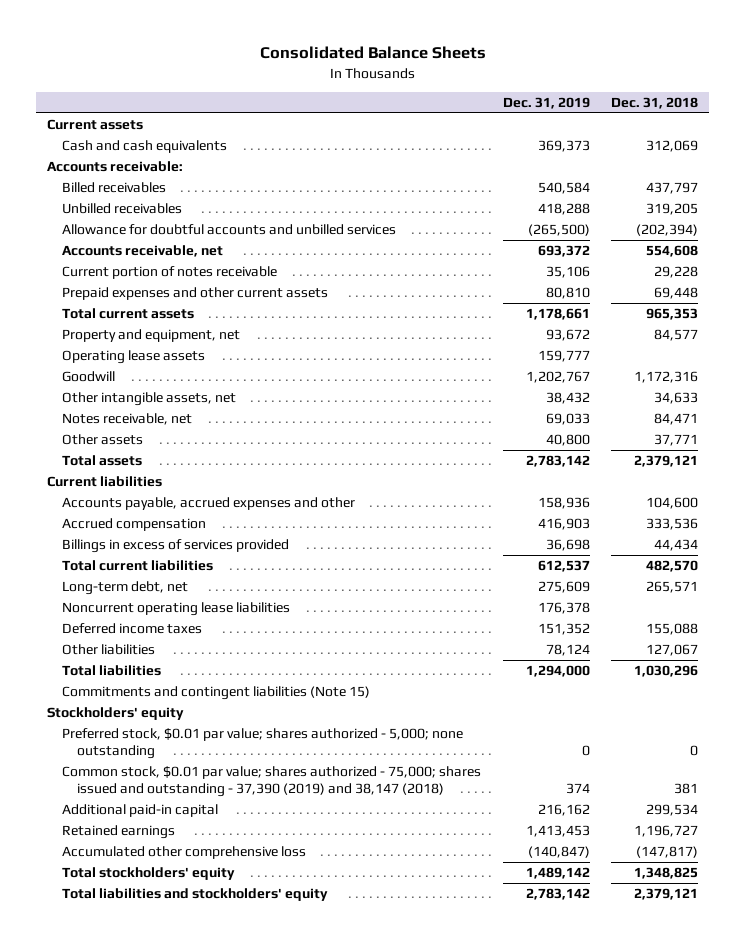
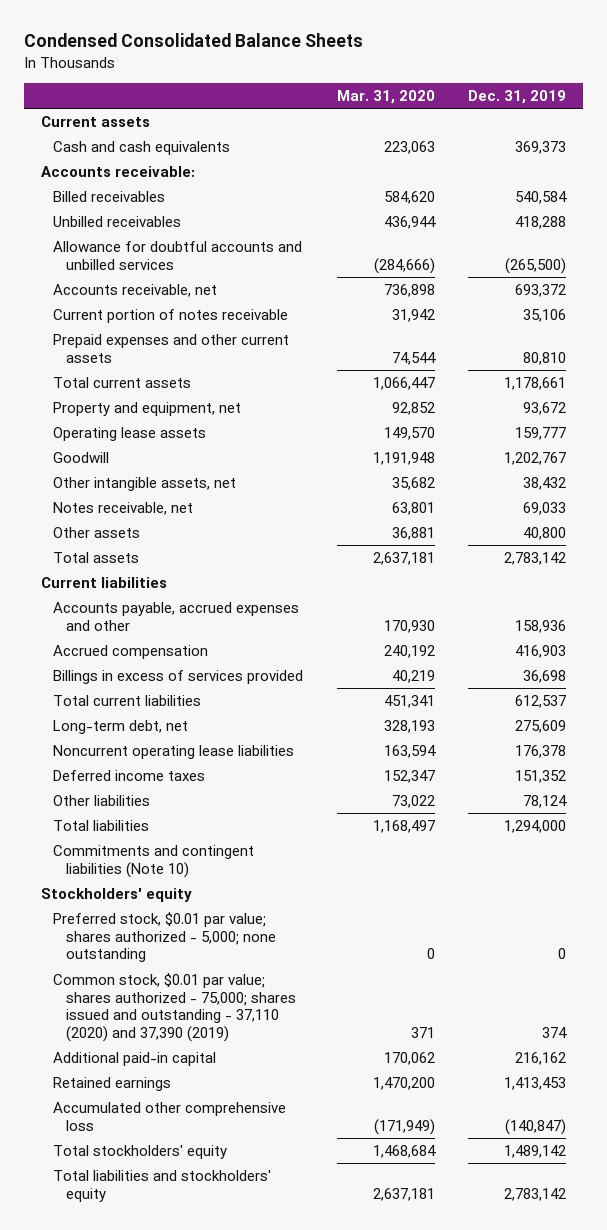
- Consolidated Balance Sheets
+ Condensed Consolidated Balance Sheets
- | Dec. 31, 2019 | Dec. 31, 2018
+ | Mar. 31, 2020 | Dec. 31, 2019
- Commitments and contingent liabilities (Note 15)
+ Commitments and contingent liabilities (Note 10)
- Common stock, $0.01 par value; shares authorized - 75,000; shares issued and outstanding - 37,390 (2019) and 38,147 (2018) | 374 | 381
+ Common stock, $0.01 par value; shares authorized - 75,000; shares issued and outstanding - 37,110 (2020) and 37,390 (2019) | 371 | 374

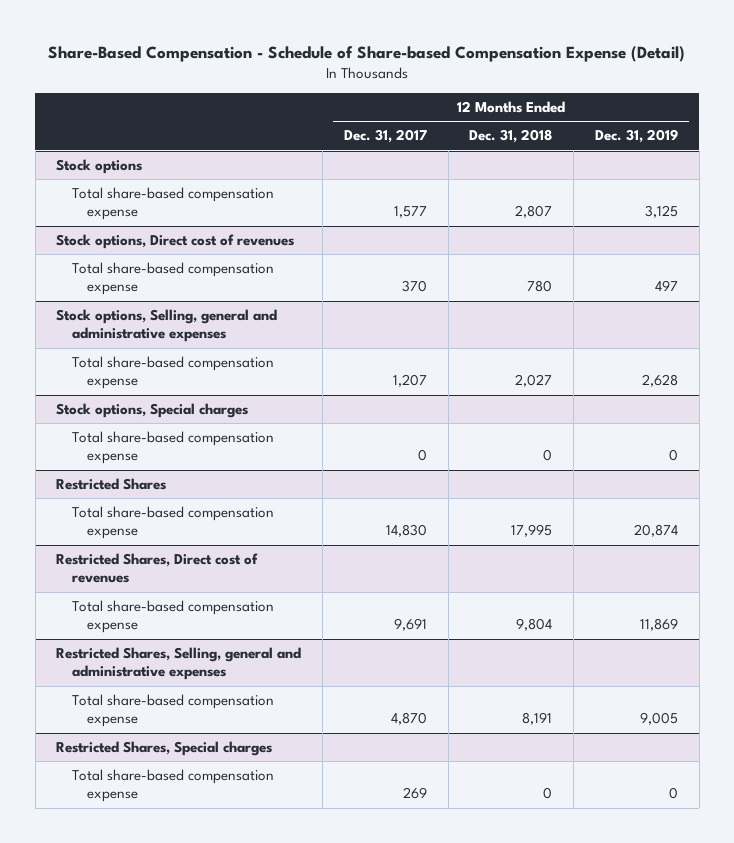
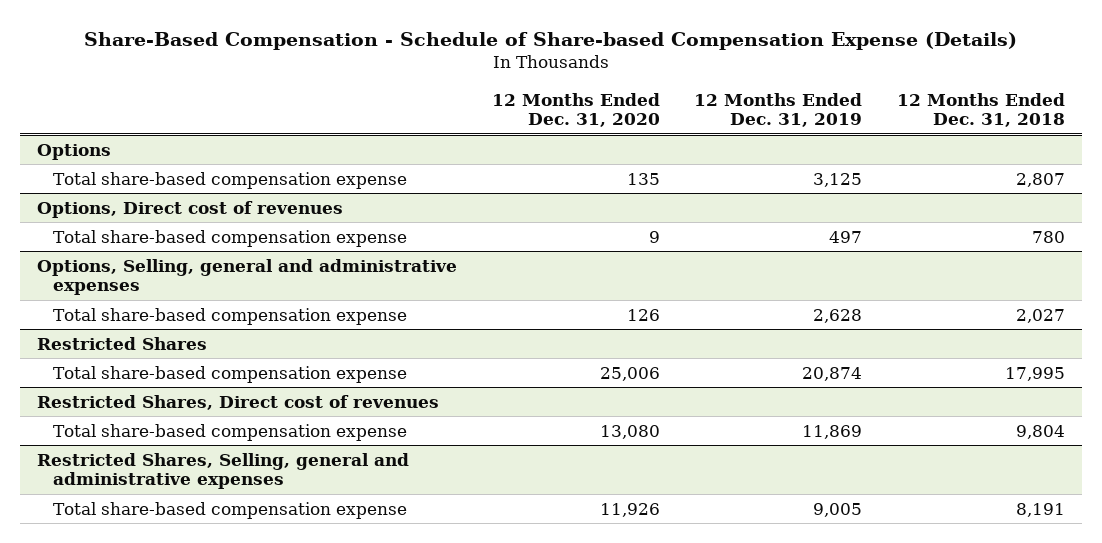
- Share-Based Compensation - Schedule of Share-based Compensation Expense (Detail)
+ Share-Based Compensation - Schedule of Share-based Compensation Expense (Details)
- | 12 Months Ended Dec. 31, 2017 | 12 Months Ended Dec. 31, 2018 | 12 Months Ended Dec. 31, 2019
+ | 12 Months Ended Dec. 31, 2020 | 12 Months Ended Dec. 31, 2019 | 12 Months Ended Dec. 31, 2018
- Stock options
+ Options
- Stock options, Direct cost of revenues
+ Options, Direct cost of revenues
- Stock options, Selling, general and administrative expenses
+ Options, Selling, general and administrative expenses
- Stock options, Special charges
- Total share-based compensation expense | 0 | 0 | 0
- Restricted Shares, Special charges
- Total share-based compensation expense | 269 | 0 | 0

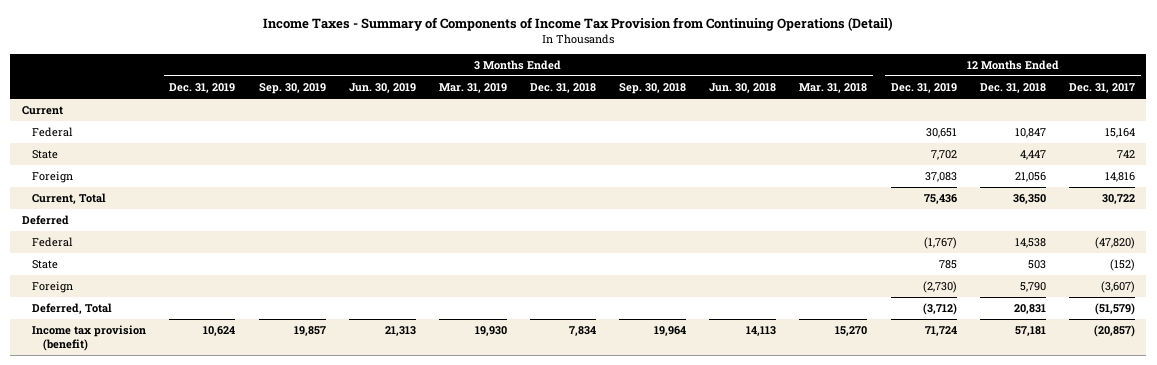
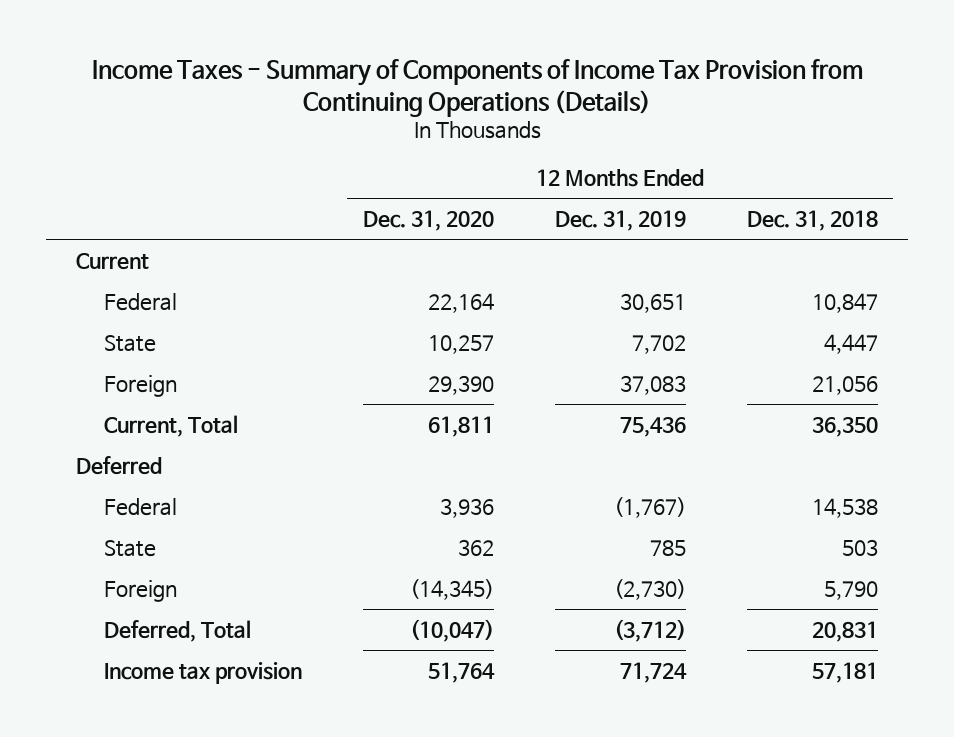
- Income Taxes - Summary of Components of Income Tax Provision from Continuing Operations (Detail)
+ Income Taxes - Summary of Components of Income Tax Provision from Continuing Operations (Details)
- | 3 Months Ended Dec. 31, 2019 | 3 Months Ended Sep. 30, 2019 | 3 Months Ended Jun. 30, 2019 | 3 Months Ended Mar. 31, 2019 | 3 Months Ended Dec. 31, 2018 | 3 Months Ended Sep. 30, 2018 | 3 Months Ended Jun. 30, 2018 | 3 Months Ended Mar. 31, 2018 | 12 Months Ended Dec. 31, 2019 | 12 Months Ended Dec. 31, 2018 | 12 Months Ended Dec. 31, 2017
+ | 12 Months Ended Dec. 31, 2020 | 12 Months Ended Dec. 31, 2019 | 12 Months Ended Dec. 31, 2018
- Income tax provision (benefit) | 10,624 | 19,857 | 21,313 | 19,930 | 7,834 | 19,964 | 14,113 | 15,270 | 71,724 | 57,181 | (20,857)
+ Income tax provision | 51,764 | 71,724 | 57,181

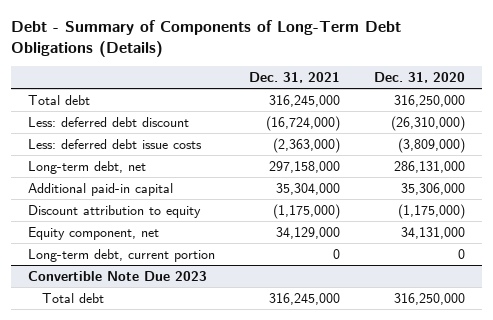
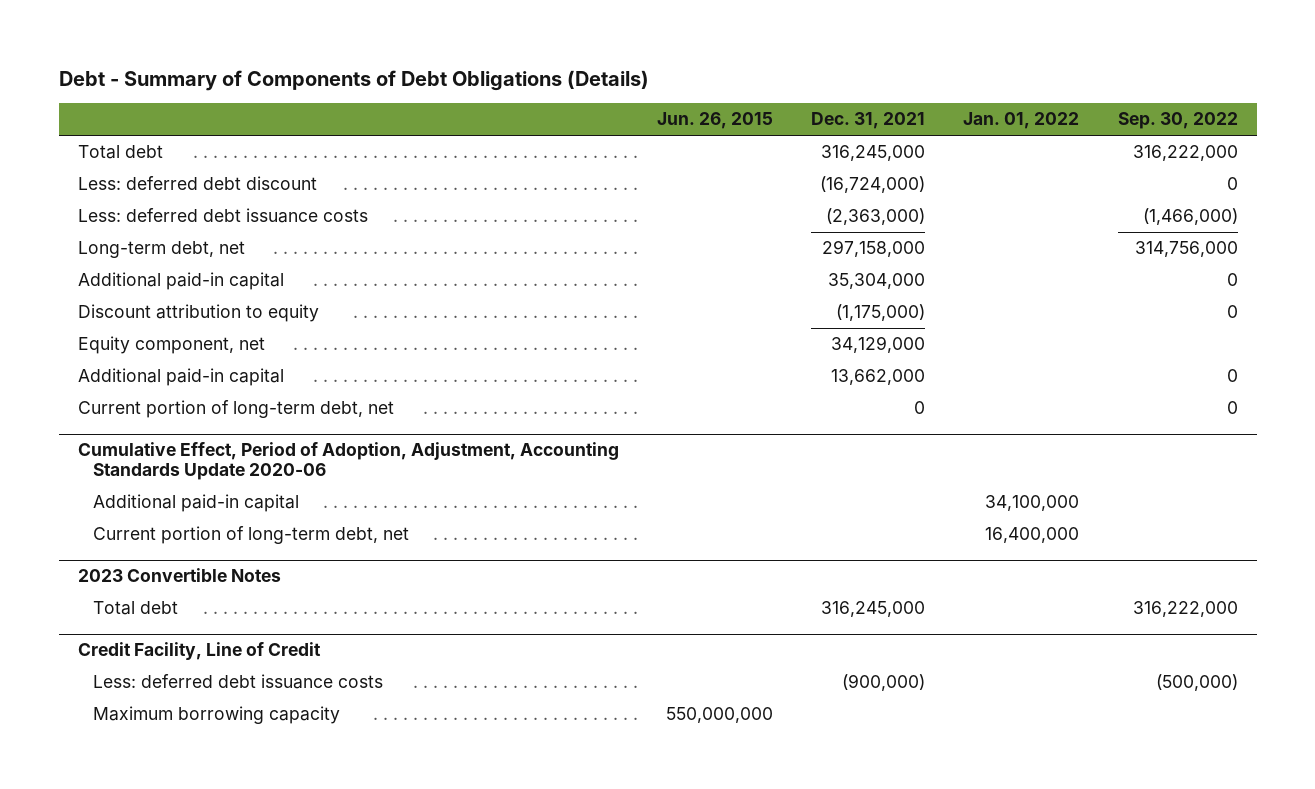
- Debt - Summary of Components of Long-Term Debt Obligations (Details)
+ Debt - Summary of Components of Debt Obligations (Details)
- | Dec. 31, 2021 | Dec. 31, 2020
+ | Jun. 26, 2015 | Dec. 31, 2021 | Jan. 01, 2022 | Sep. 30, 2022
- Less: deferred debt issue costs | (2,363,000) | (3,809,000)
+ Less: deferred debt issuance costs | | (2,363,000) | | (1,466,000)
- Long-term debt, current portion | 0 | 0
- Convertible Note Due 2023
+ Additional paid-in capital | | 13,662,000 | | 0
+ Current portion of long-term debt, net | | 0 | | 0
+ Cumulative Effect, Period of Adoption, Adjustment, Accounting Standards Update 2020-06
+ Additional paid-in capital | | | 34,100,000 |
+ Current portion of long-term debt, net | | | 16,400,000 |
+ 2023 Convertible Notes
+ Credit Facility, Line of Credit
+ Less: deferred debt issuance costs | | (900,000) | | (500,000)
+ Maximum borrowing capacity | 550,000,000 | | |

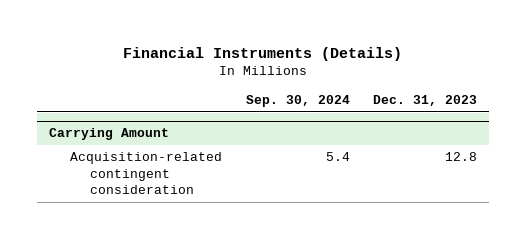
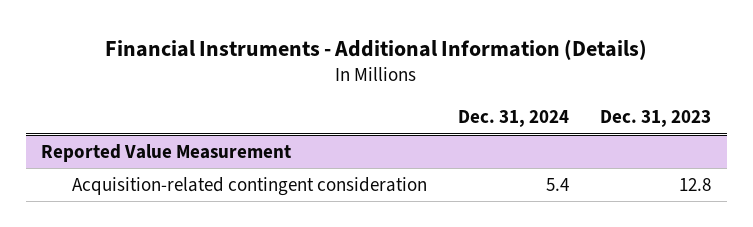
- Financial Instruments (Details)
+ Financial Instruments - Additional Information (Details)
- | Sep. 30, 2024 | Dec. 31, 2023
+ | Dec. 31, 2024 | Dec. 31, 2023
- Carrying Amount
+ Reported Value Measurement

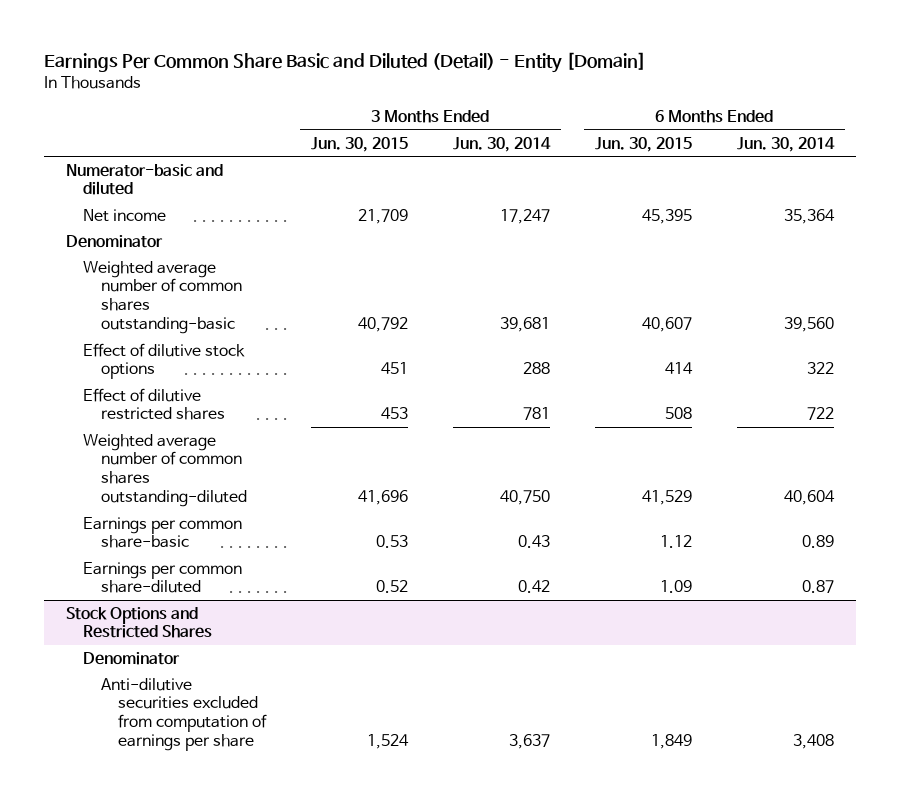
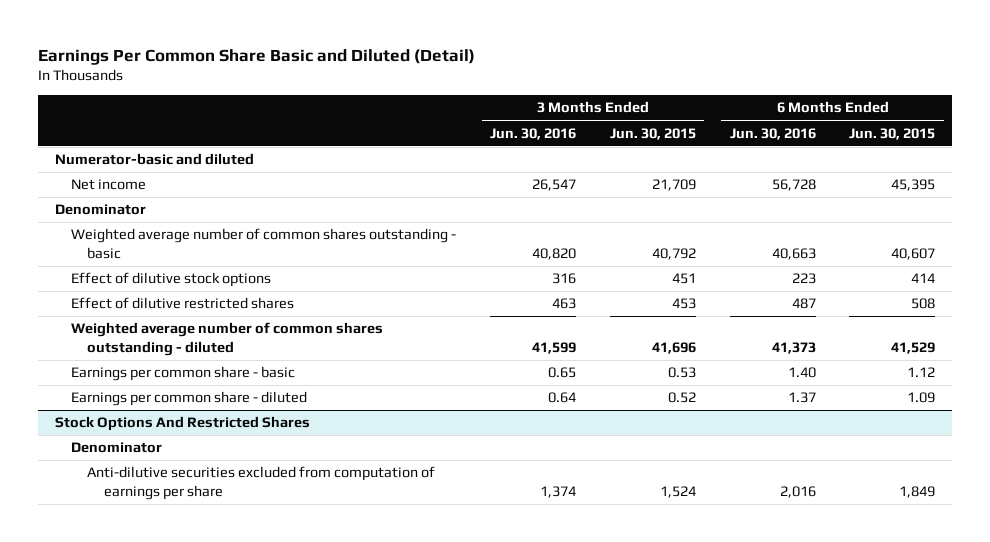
- Earnings Per Common Share Basic and Diluted (Detail) - Entity [Domain]
+ Earnings Per Common Share Basic and Diluted (Detail)
- | 3 Months Ended Jun. 30, 2015 | 3 Months Ended Jun. 30, 2014 | 6 Months Ended Jun. 30, 2015 | 6 Months Ended Jun. 30, 2014
+ | 3 Months Ended Jun. 30, 2016 | 3 Months Ended Jun. 30, 2015 | 6 Months Ended Jun. 30, 2016 | 6 Months Ended Jun. 30, 2015
- Weighted average number of common shares outstanding-basic | 40,792 | 39,681 | 40,607 | 39,560
+ Weighted average number of common shares outstanding - basic | 40,820 | 40,792 | 40,663 | 40,607
- Weighted average number of common shares outstanding-diluted | 41,696 | 40,750 | 41,529 | 40,604
- Earnings per common share-basic | 0.53 | 0.43 | 1.12 | 0.89
- Earnings per common share-diluted | 0.52 | 0.42 | 1.09 | 0.87
- Stock Options and Restricted Shares
+ Weighted average number of common shares outstanding - diluted | 41,599 | 41,696 | 41,373 | 41,529
+ Earnings per common share - basic | 0.65 | 0.53 | 1.40 | 1.12
+ Earnings per common share - diluted | 0.64 | 0.52 | 1.37 | 1.09
+ Stock Options And Restricted Shares

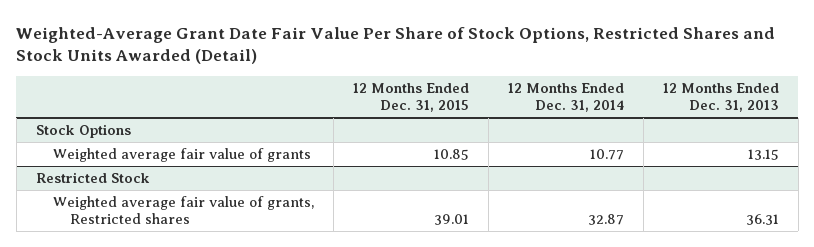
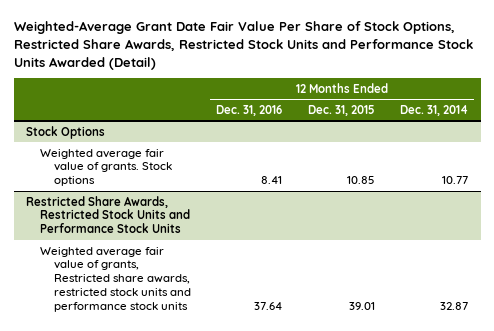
- Weighted-Average Grant Date Fair Value Per Share of Stock Options, Restricted Shares and Stock Units Awarded (Detail)
+ Weighted-Average Grant Date Fair Value Per Share of Stock Options, Restricted Share Awards, Restricted Stock Units and Performance Stock Units Awarded (Detail)
- | 12 Months Ended Dec. 31, 2015 | 12 Months Ended Dec. 31, 2014 | 12 Months Ended Dec. 31, 2013
+ | 12 Months Ended Dec. 31, 2016 | 12 Months Ended Dec. 31, 2015 | 12 Months Ended Dec. 31, 2014
@ Stock Options
- Weighted average fair value of grants | 10.85 | 10.77 | 13.15
- Restricted Stock
- Weighted average fair value of grants, Restricted shares | 39.01 | 32.87 | 36.31
@ Stock Options
+ Weighted average fair value of grants. Stock options | 8.41 | 10.85 | 10.77
+ Restricted Share Awards, Restricted Stock Units and Performance Stock Units
+ Weighted average fair value of grants, Restricted share awards, restricted stock units and performance stock units | 37.64 | 39.01 | 32.87

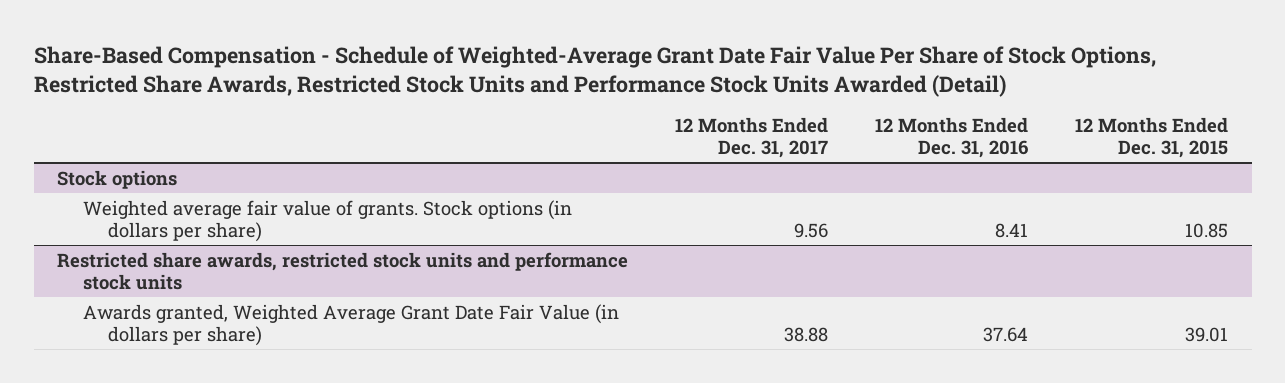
- Weighted-Average Grant Date Fair Value Per Share of Stock Options, Restricted Share Awards, Restricted Stock Units and Performance Stock Units Awarded (Detail)
+ Share-Based Compensation - Schedule of Weighted-Average Grant Date Fair Value Per Share of Stock Options, Restricted Share Awards, Restricted Stock Units and Performance Stock Units Awarded (Detail)
- | 12 Months Ended Dec. 31, 2016 | 12 Months Ended Dec. 31, 2015 | 12 Months Ended Dec. 31, 2014
+ | 12 Months Ended Dec. 31, 2017 | 12 Months Ended Dec. 31, 2016 | 12 Months Ended Dec. 31, 2015
- Stock Options
- Weighted average fair value of grants. Stock options | 8.41 | 10.85 | 10.77
- Restricted Share Awards, Restricted Stock Units and Performance Stock Units
- Weighted average fair value of grants, Restricted share awards, restricted stock units and performance stock units | 37.64 | 39.01 | 32.87
+ Stock options
+ Weighted average fair value of grants. Stock options (in dollars per share) | 9.56 | 8.41 | 10.85
+ Restricted share awards, restricted stock units and performance stock units
+ Awards granted, Weighted Average Grant Date Fair Value (in dollars per share) | 38.88 | 37.64 | 39.01

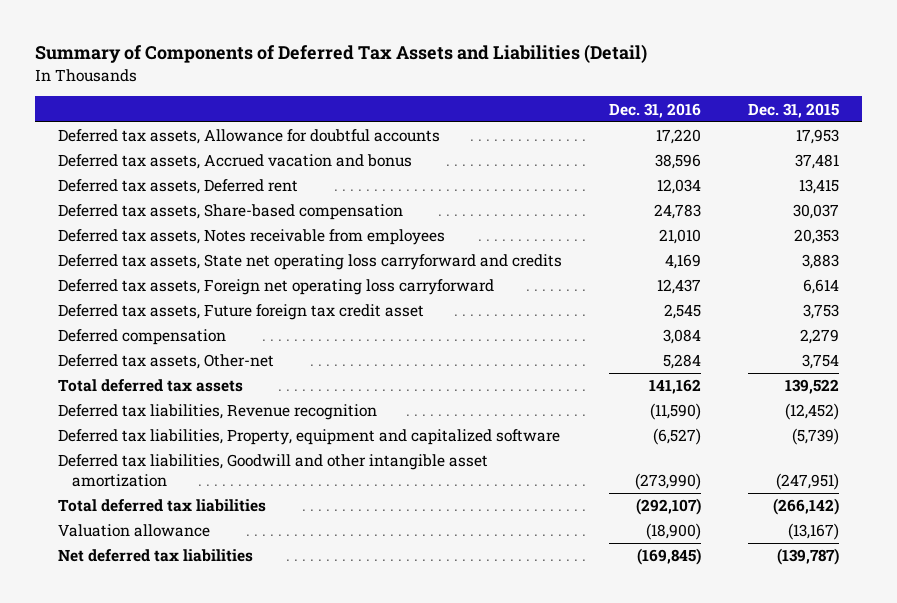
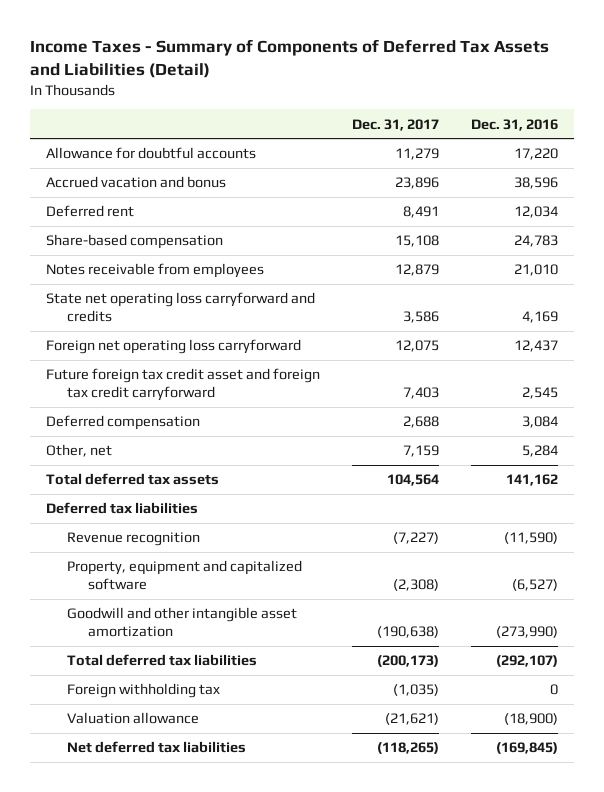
- Summary of Components of Deferred Tax Assets and Liabilities (Detail)
+ Income Taxes - Summary of Components of Deferred Tax Assets and Liabilities (Detail)
- | Dec. 31, 2016 | Dec. 31, 2015
+ | Dec. 31, 2017 | Dec. 31, 2016
- Deferred tax assets, Allowance for doubtful accounts | 17,220 | 17,953
- Deferred tax assets, Accrued vacation and bonus | 38,596 | 37,481
- Deferred tax assets, Deferred rent | 12,034 | 13,415
- Deferred tax assets, Share-based compensation | 24,783 | 30,037
- Deferred tax assets, Notes receivable from employees | 21,010 | 20,353
- Deferred tax assets, State net operating loss carryforward and credits | 4,169 | 3,883
- Deferred tax assets, Foreign net operating loss carryforward | 12,437 | 6,614
- Deferred tax assets, Future foreign tax credit asset | 2,545 | 3,753
+ Allowance for doubtful accounts | 11,279 | 17,220
+ Accrued vacation and bonus | 23,896 | 38,596
+ Deferred rent | 8,491 | 12,034
+ Share-based compensation | 15,108 | 24,783
+ Notes receivable from employees | 12,879 | 21,010
+ State net operating loss carryforward and credits | 3,586 | 4,169
+ Foreign net operating loss carryforward | 12,075 | 12,437
+ Future foreign tax credit asset and foreign tax credit carryforward | 7,403 | 2,545
- Deferred tax assets, Other-net | 5,284 | 3,754
+ Other, net | 7,159 | 5,284
- Deferred tax liabilities, Revenue recognition | (11,590) | (12,452)
- Deferred tax liabilities, Property, equipment and capitalized software | (6,527) | (5,739)
- Deferred tax liabilities, Goodwill and other intangible asset amortization | (273,990) | (247,951)
+ Deferred tax liabilities
+ Revenue recognition | (7,227) | (11,590)
+ Property, equipment and capitalized software | (2,308) | (6,527)
+ Goodwill and other intangible asset amortization | (190,638) | (273,990)
+ Foreign withholding tax | (1,035) | 0

